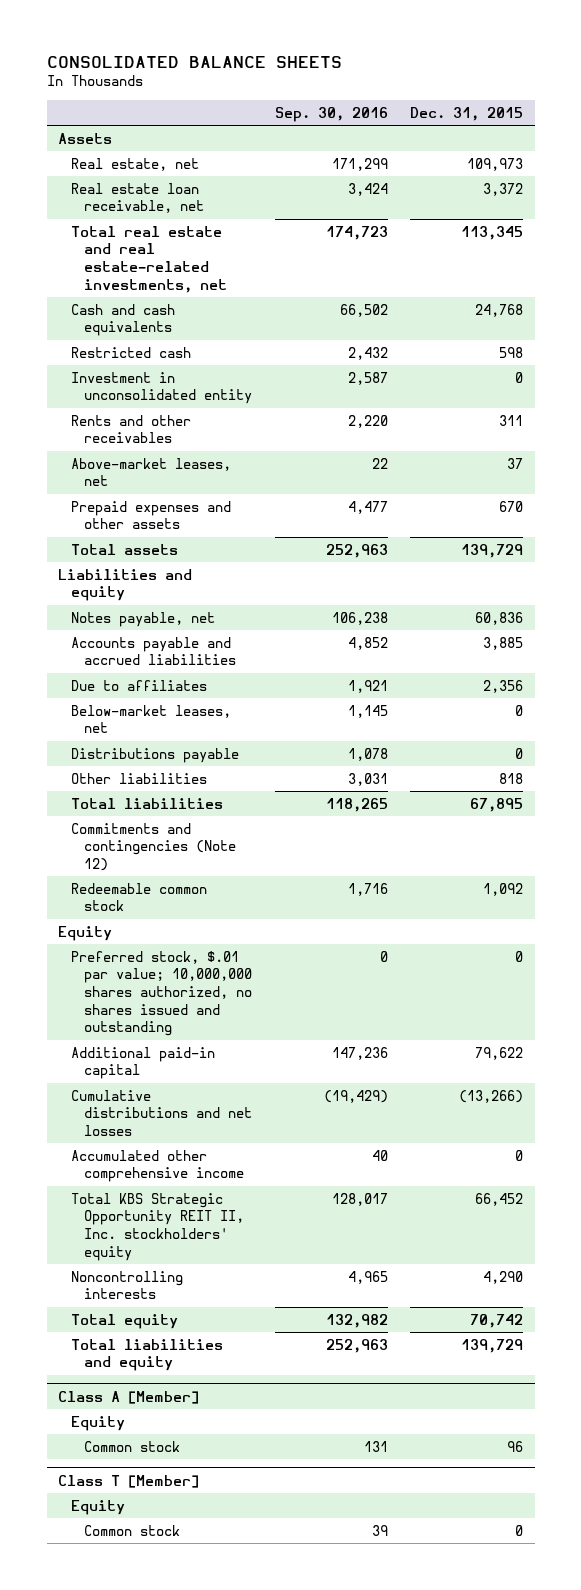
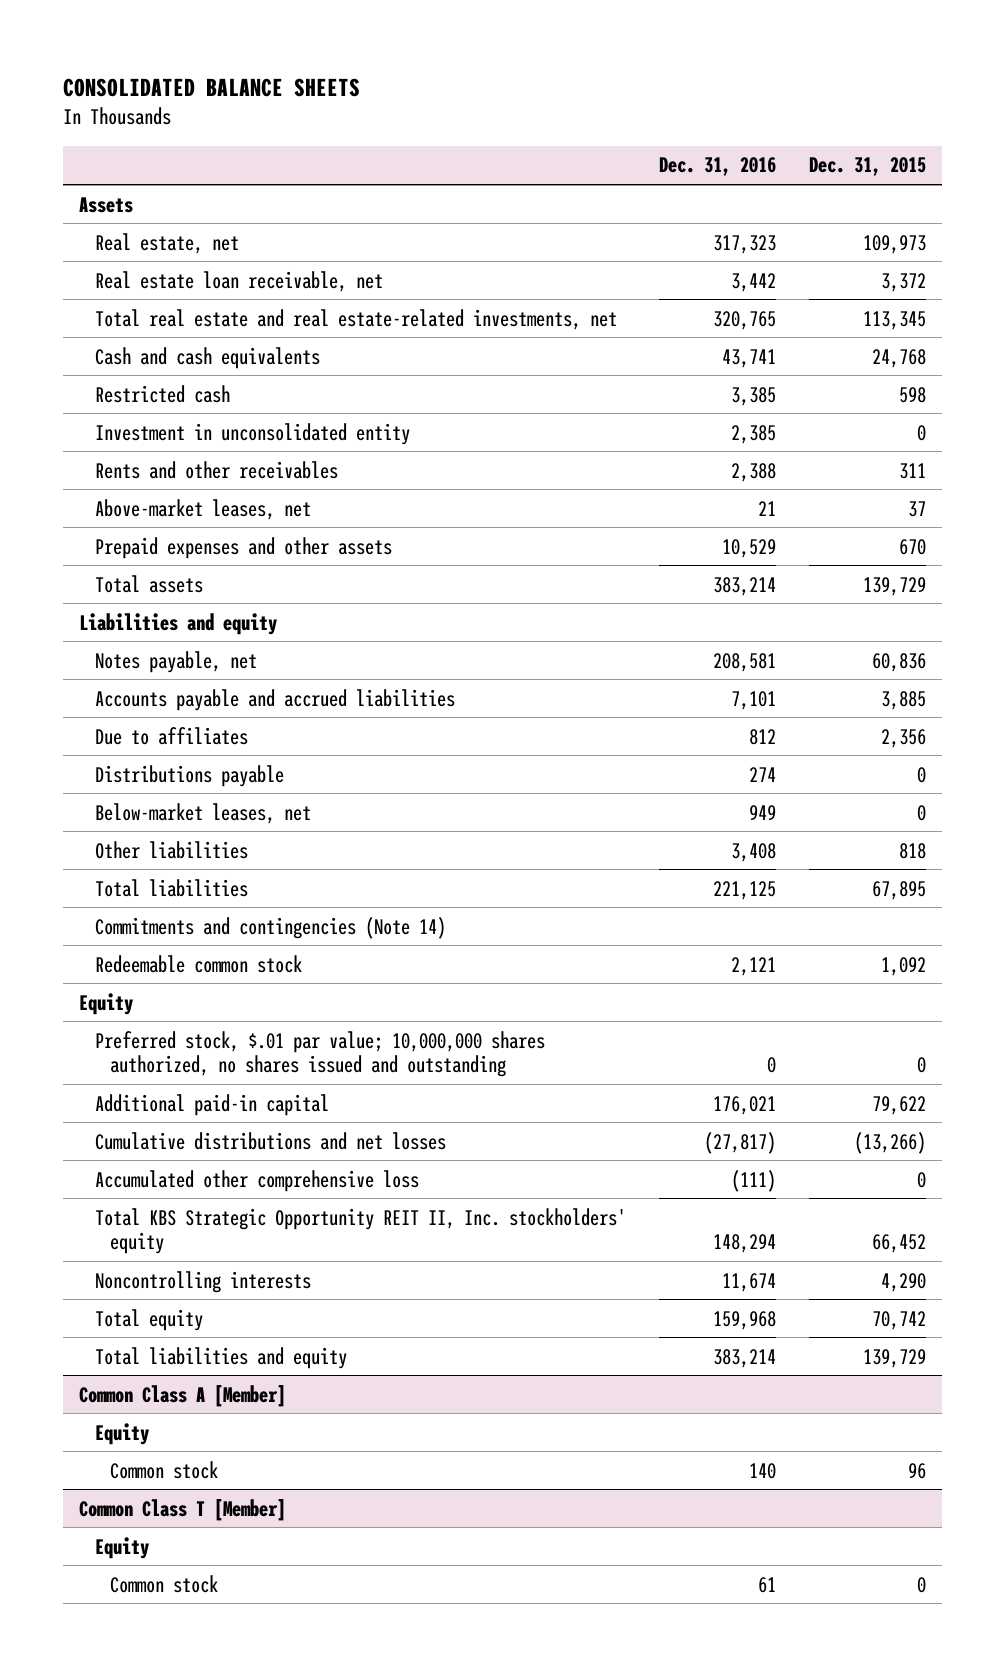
- | Sep. 30, 2016 | Dec. 31, 2015
+ | Dec. 31, 2016 | Dec. 31, 2015
moved down: Below-market leases, net | 949 | 0
- Commitments and contingencies (Note 12)
+ Commitments and contingencies (Note 14)
- Accumulated other comprehensive income | 40 | 0
+ Accumulated other comprehensive loss | (111) | 0
- Class A [Member]
+ Common Class A [Member]
- Class T [Member]
+ Common Class T [Member]

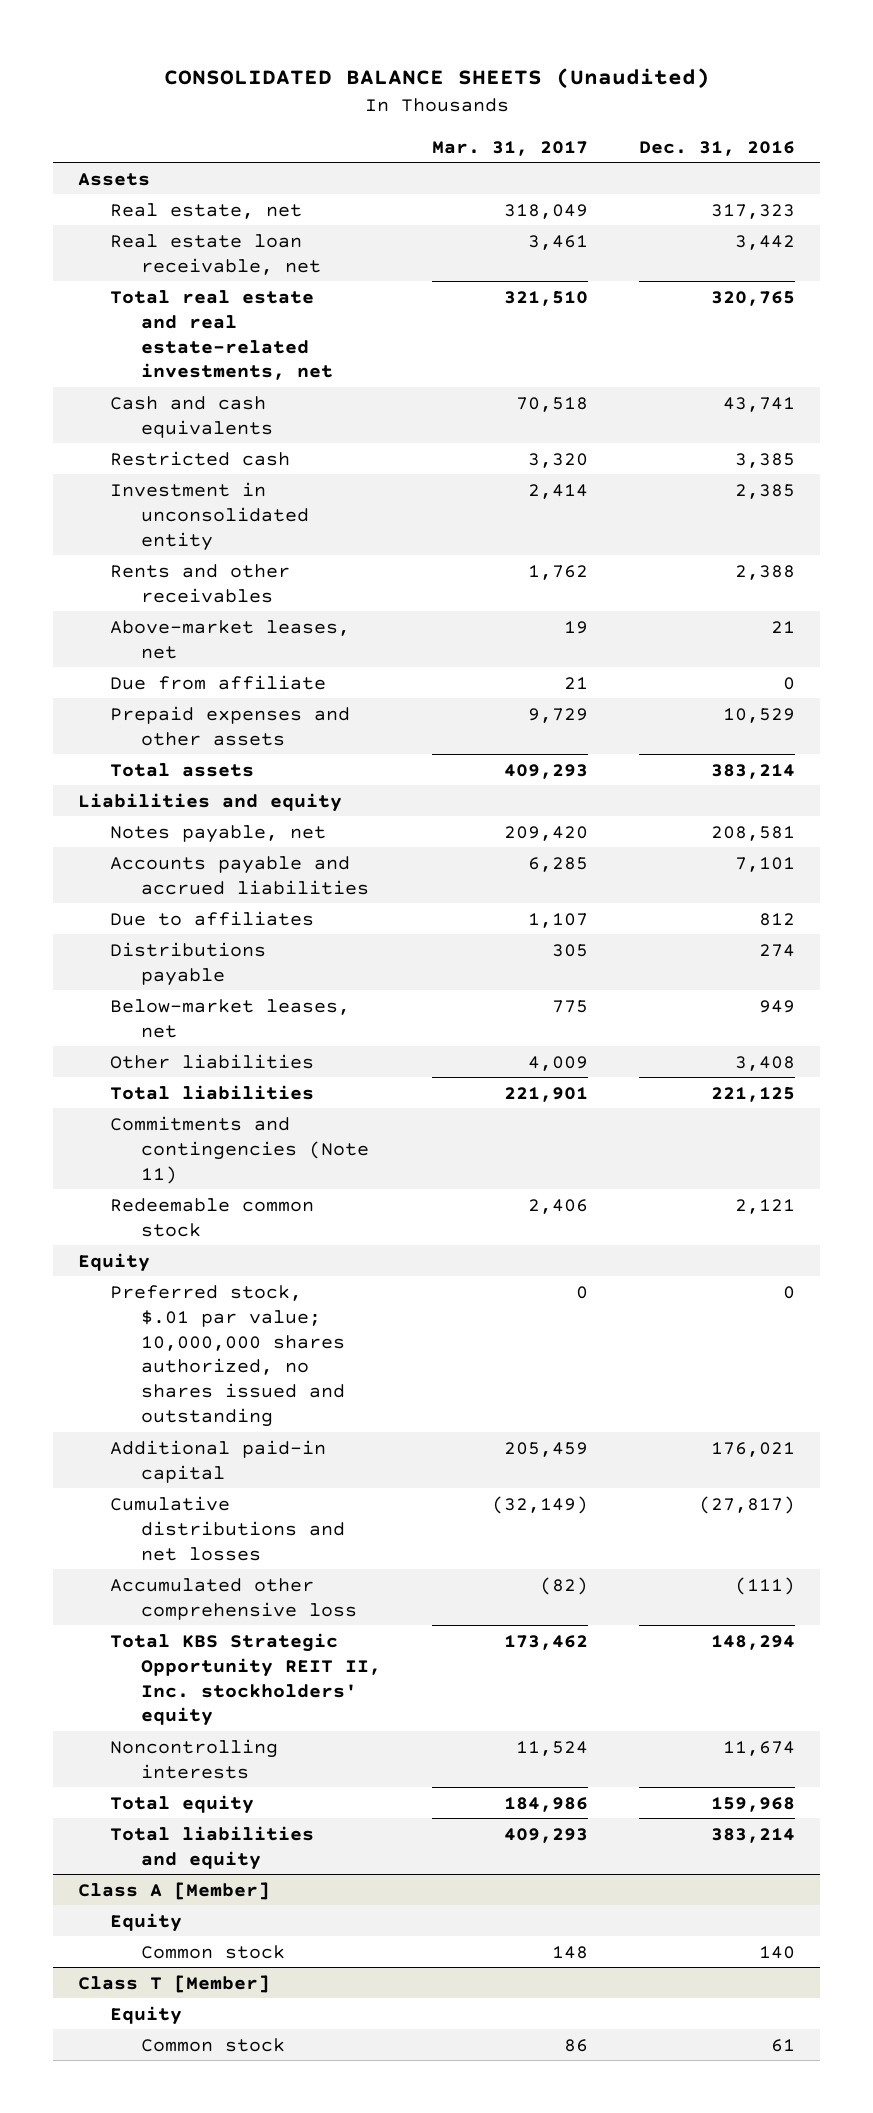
- CONSOLIDATED BALANCE SHEETS
+ CONSOLIDATED BALANCE SHEETS (Unaudited)
- | Dec. 31, 2016 | Dec. 31, 2015
+ | Mar. 31, 2017 | Dec. 31, 2016
+ Due from affiliate | 21 | 0
- Commitments and contingencies (Note 14)
+ Commitments and contingencies (Note 11)
- Common Class A [Member]
+ Class A [Member]
- Common Class T [Member]
+ Class T [Member]

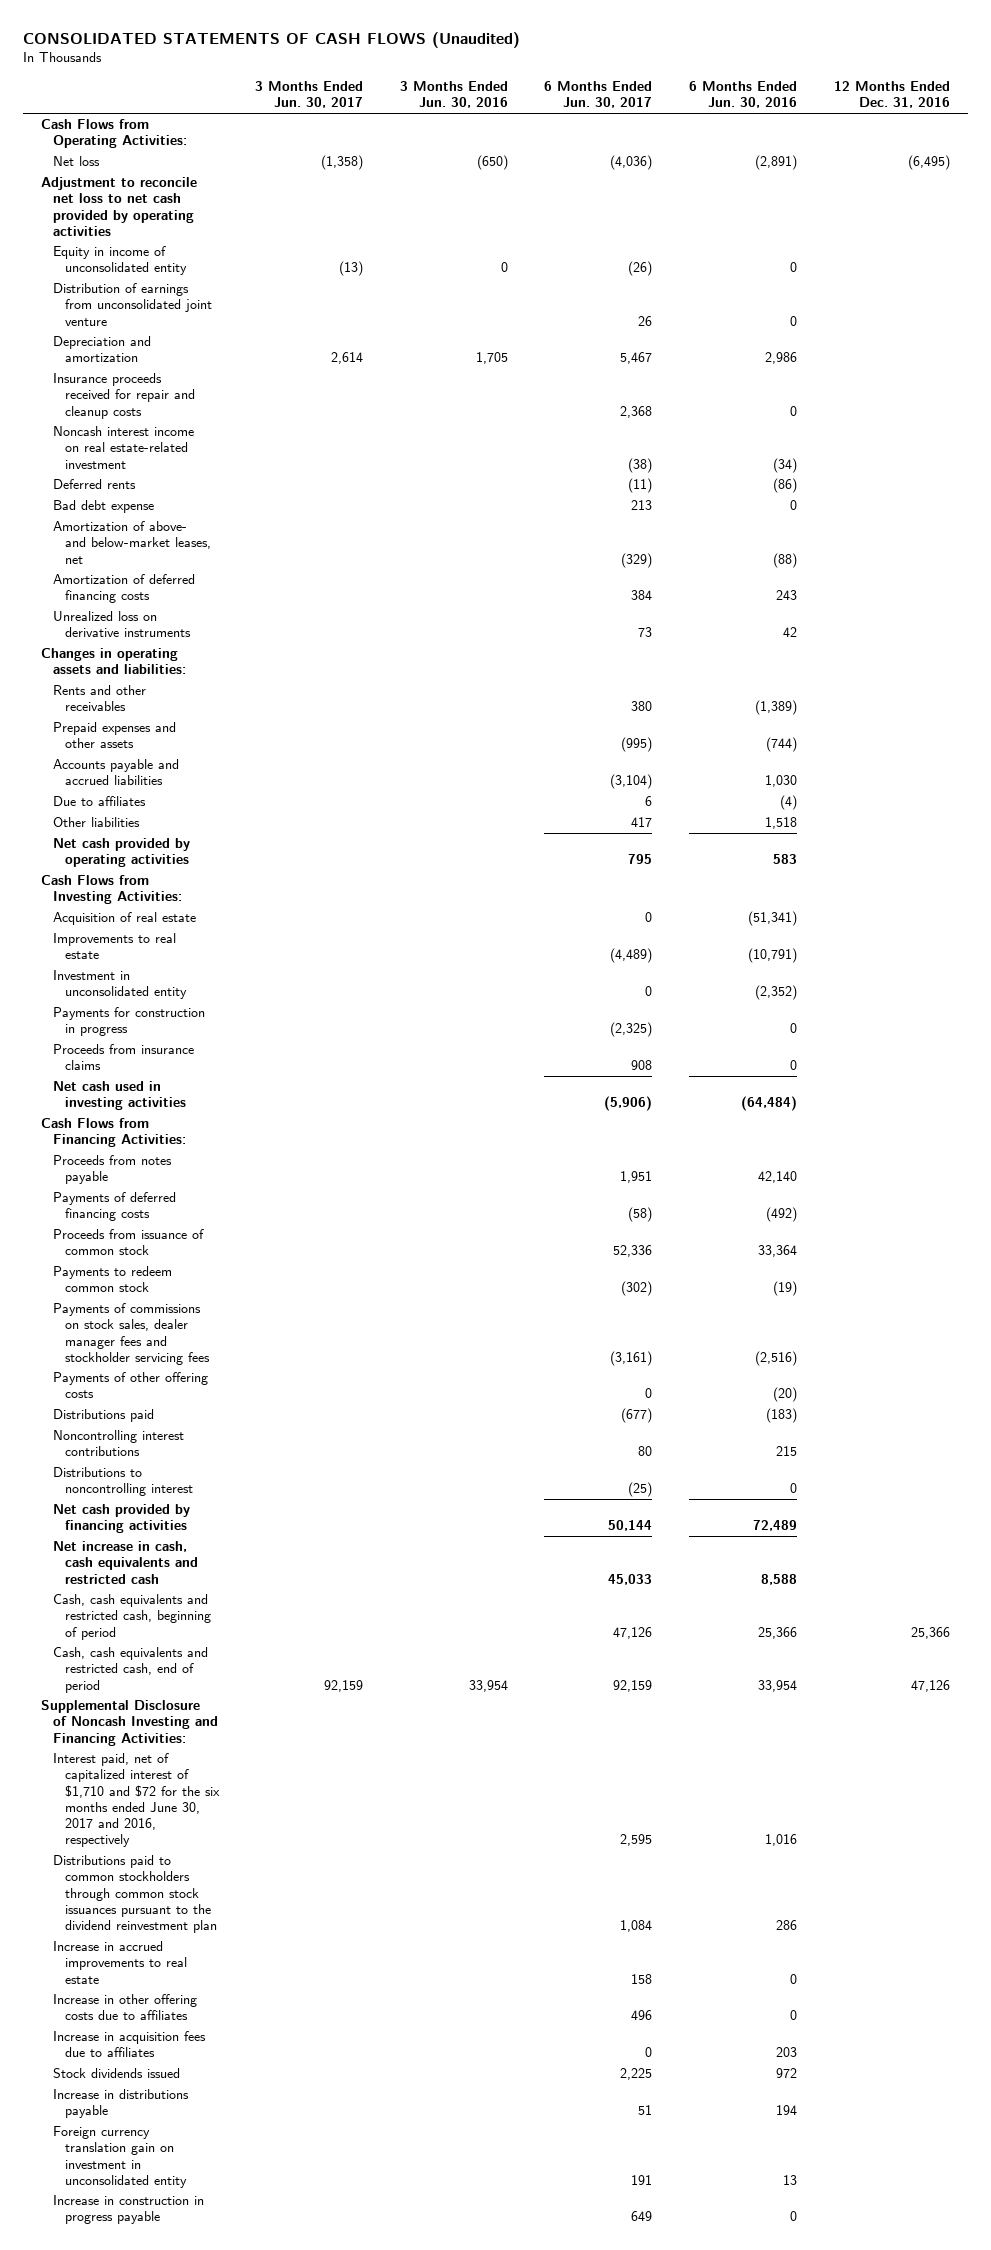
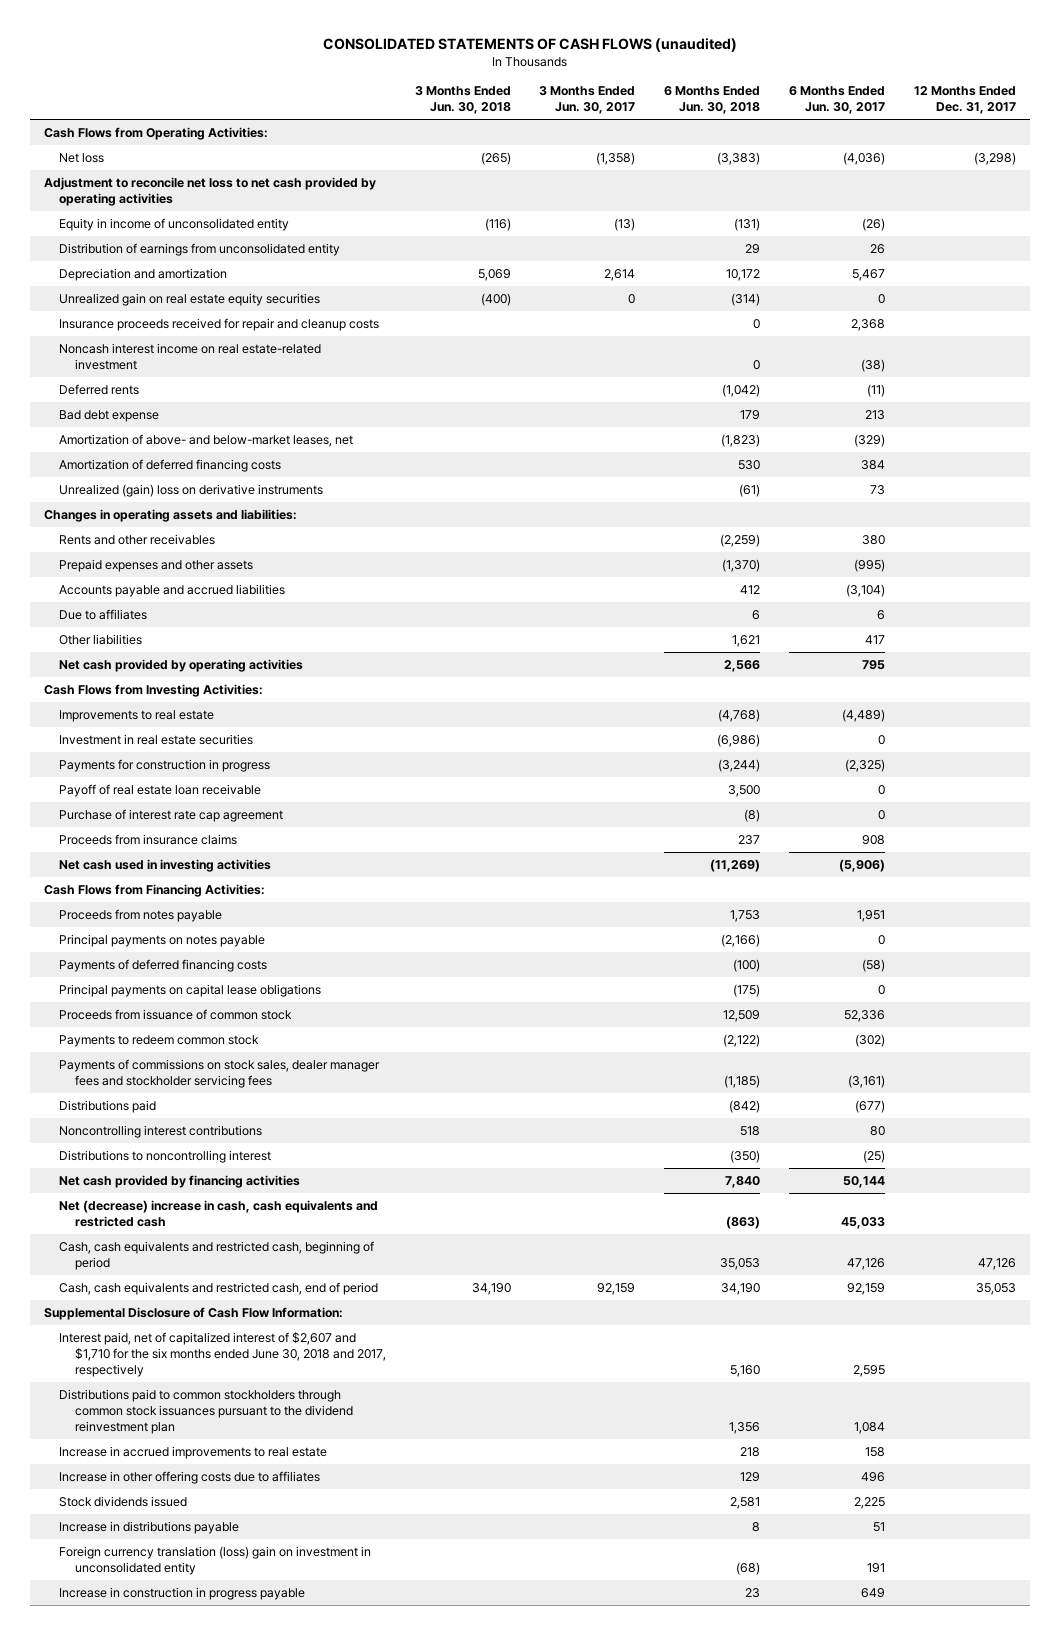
- CONSOLIDATED STATEMENTS OF CASH FLOWS (Unaudited)
+ CONSOLIDATED STATEMENTS OF CASH FLOWS (unaudited)
- | 3 Months Ended Jun. 30, 2017 | 3 Months Ended Jun. 30, 2016 | 6 Months Ended Jun. 30, 2017 | 6 Months Ended Jun. 30, 2016 | 12 Months Ended Dec. 31, 2016
+ | 3 Months Ended Jun. 30, 2018 | 3 Months Ended Jun. 30, 2017 | 6 Months Ended Jun. 30, 2018 | 6 Months Ended Jun. 30, 2017 | 12 Months Ended Dec. 31, 2017
- Distribution of earnings from unconsolidated joint venture | | | 26 | 0 |
+ Distribution of earnings from unconsolidated entity | | | 29 | 26 |
+ Unrealized gain on real estate equity securities | (400) | 0 | (314) | 0 |
- Unrealized loss on derivative instruments | | | 73 | 42 |
+ Unrealized (gain) loss on derivative instruments | | | (61) | 73 |
- Acquisition of real estate | | | 0 | (51,341) |
- Investment in unconsolidated entity | | | 0 | (2,352) |
+ Investment in real estate securities | | | (6,986) | 0 |
+ Payoff of real estate loan receivable | | | 3,500 | 0 |
+ Purchase of interest rate cap agreement | | | (8) | 0 |
+ Principal payments on notes payable | | | (2,166) | 0 |
+ Principal payments on capital lease obligations | | | (175) | 0 |
- Payments of other offering costs | | | 0 | (20) |
- Net increase in cash, cash equivalents and restricted cash | | | 45,033 | 8,588 |
+ Net (decrease) increase in cash, cash equivalents and restricted cash | | | (863) | 45,033 |
- Supplemental Disclosure of Noncash Investing and Financing Activities:
- Interest paid, net of capitalized interest of $1,710 and $72 for the six months ended June 30, 2017 and 2016, respectively | | | 2,595 | 1,016 |
+ Supplemental Disclosure of Cash Flow Information:
+ Interest paid, net of capitalized interest of $2,607 and $1,710 for the six months ended June 30, 2018 and 2017, respectively | | | 5,160 | 2,595 |
- Increase in acquisition fees due to affiliates | | | 0 | 203 |
- Foreign currency translation gain on investment in unconsolidated entity | | | 191 | 13 |
+ Foreign currency translation (loss) gain on investment in unconsolidated entity | | | (68) | 191 |

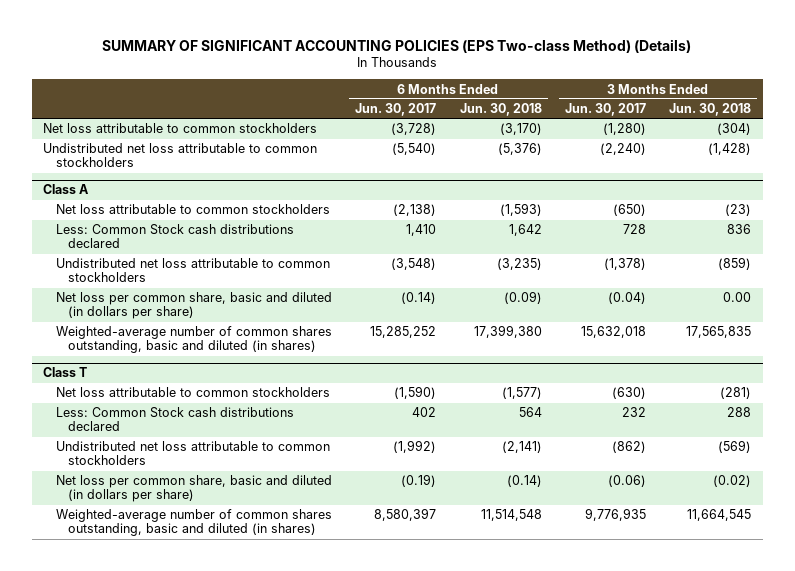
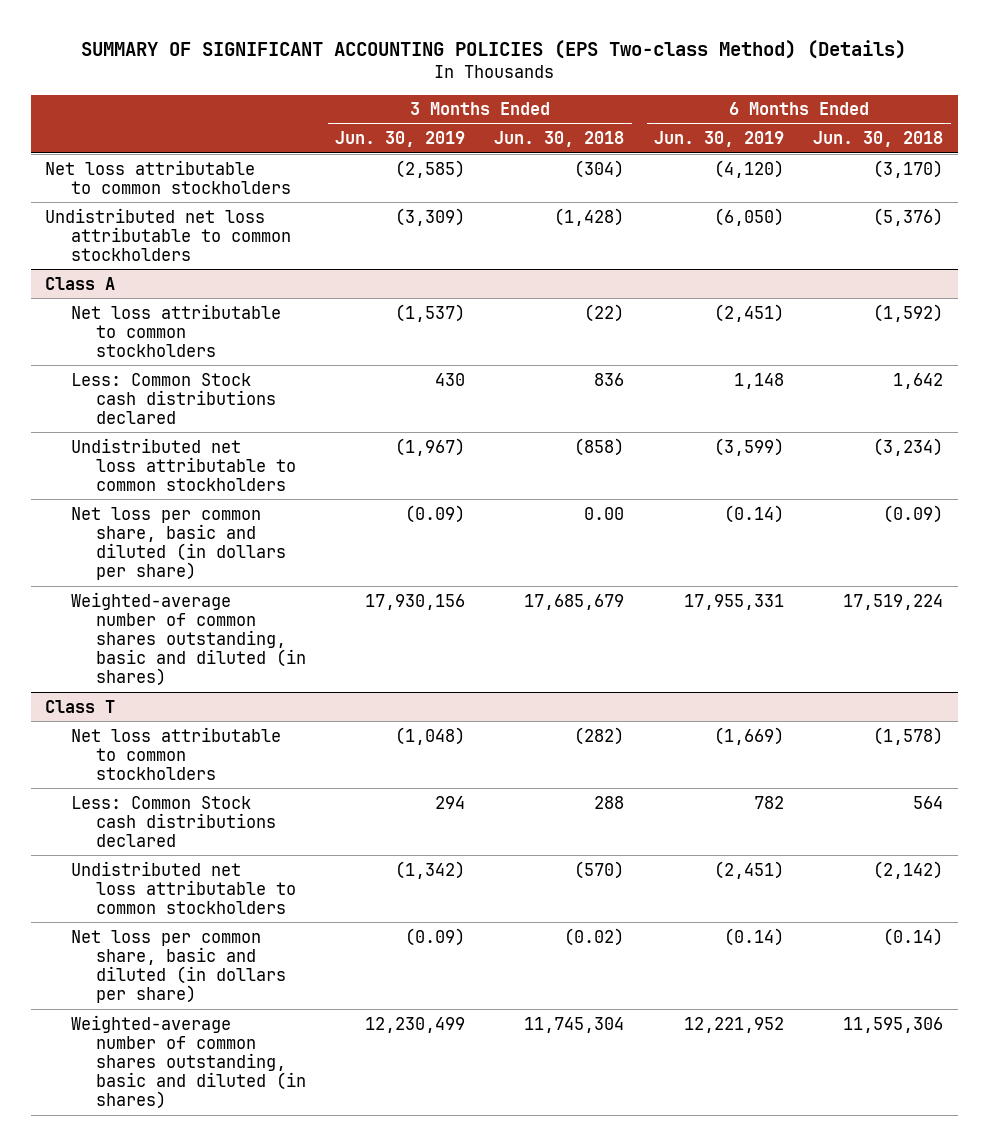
- | 6 Months Ended Jun. 30, 2017 | 6 Months Ended Jun. 30, 2018 | 3 Months Ended Jun. 30, 2017 | 3 Months Ended Jun. 30, 2018
+ | 3 Months Ended Jun. 30, 2019 | 3 Months Ended Jun. 30, 2018 | 6 Months Ended Jun. 30, 2019 | 6 Months Ended Jun. 30, 2018
@ Class A
- Net loss attributable to common stockholders | (2,138) | (1,593) | (650) | (23)
+ Net loss attributable to common stockholders | (1,537) | (22) | (2,451) | (1,592)
- Undistributed net loss attributable to common stockholders | (3,548) | (3,235) | (1,378) | (859)
+ Undistributed net loss attributable to common stockholders | (1,967) | (858) | (3,599) | (3,234)
- Weighted-average number of common shares outstanding, basic and diluted (in shares) | 15,285,252 | 17,399,380 | 15,632,018 | 17,565,835
+ Weighted-average number of common shares outstanding, basic and diluted (in shares) | 17,930,156 | 17,685,679 | 17,955,331 | 17,519,224
@ Class T
- Net loss attributable to common stockholders | (1,590) | (1,577) | (630) | (281)
+ Net loss attributable to common stockholders | (1,048) | (282) | (1,669) | (1,578)
- Undistributed net loss attributable to common stockholders | (1,992) | (2,141) | (862) | (569)
+ Undistributed net loss attributable to common stockholders | (1,342) | (570) | (2,451) | (2,142)
- Weighted-average number of common shares outstanding, basic and diluted (in shares) | 8,580,397 | 11,514,548 | 9,776,935 | 11,664,545
+ Weighted-average number of common shares outstanding, basic and diluted (in shares) | 12,230,499 | 11,745,304 | 12,221,952 | 11,595,306

